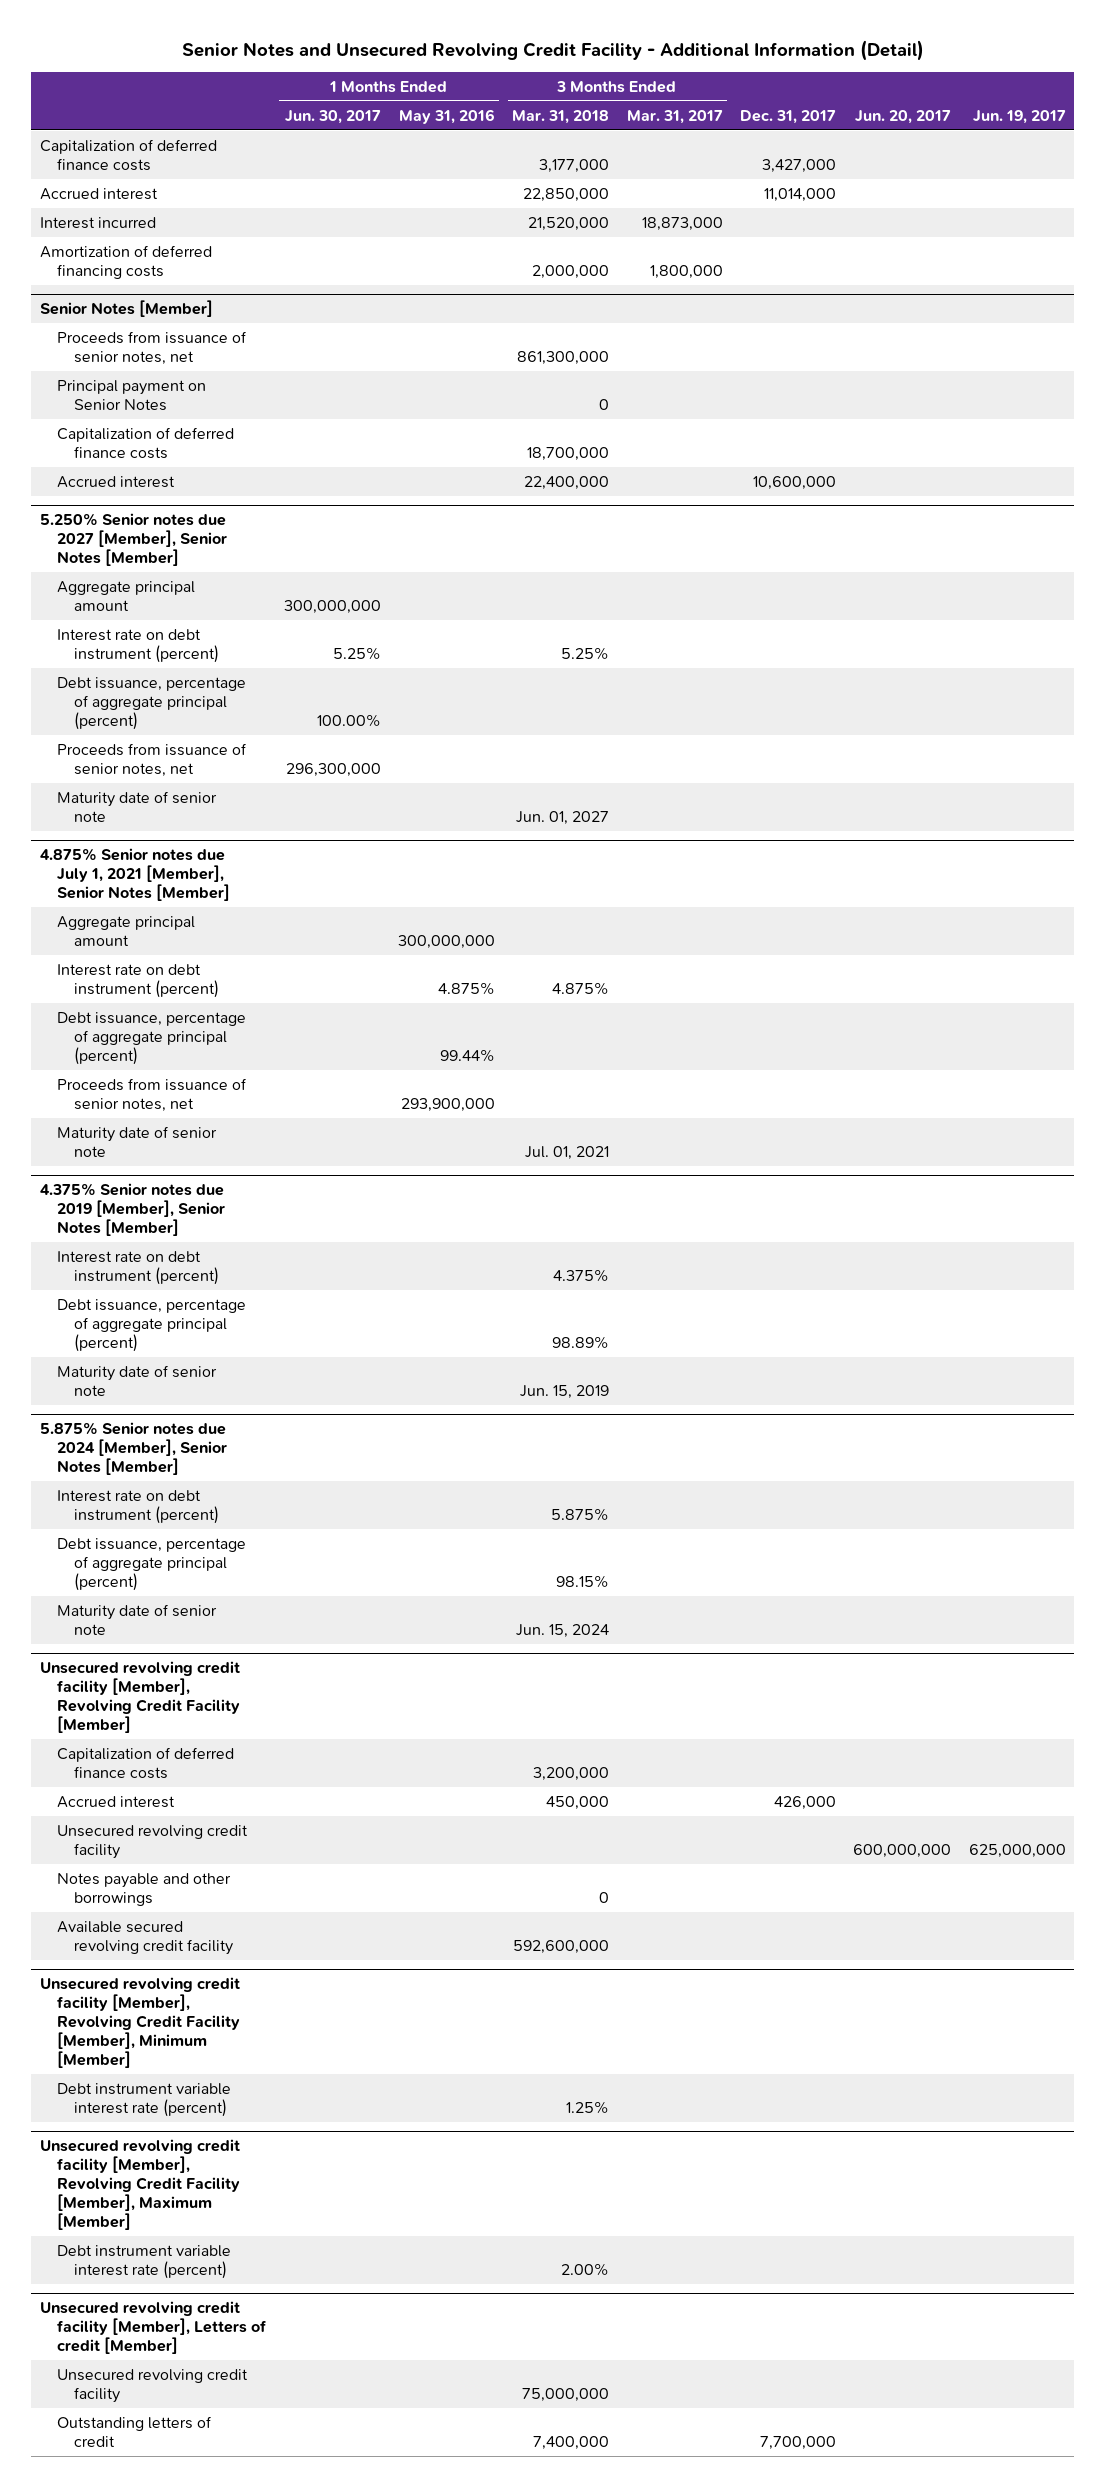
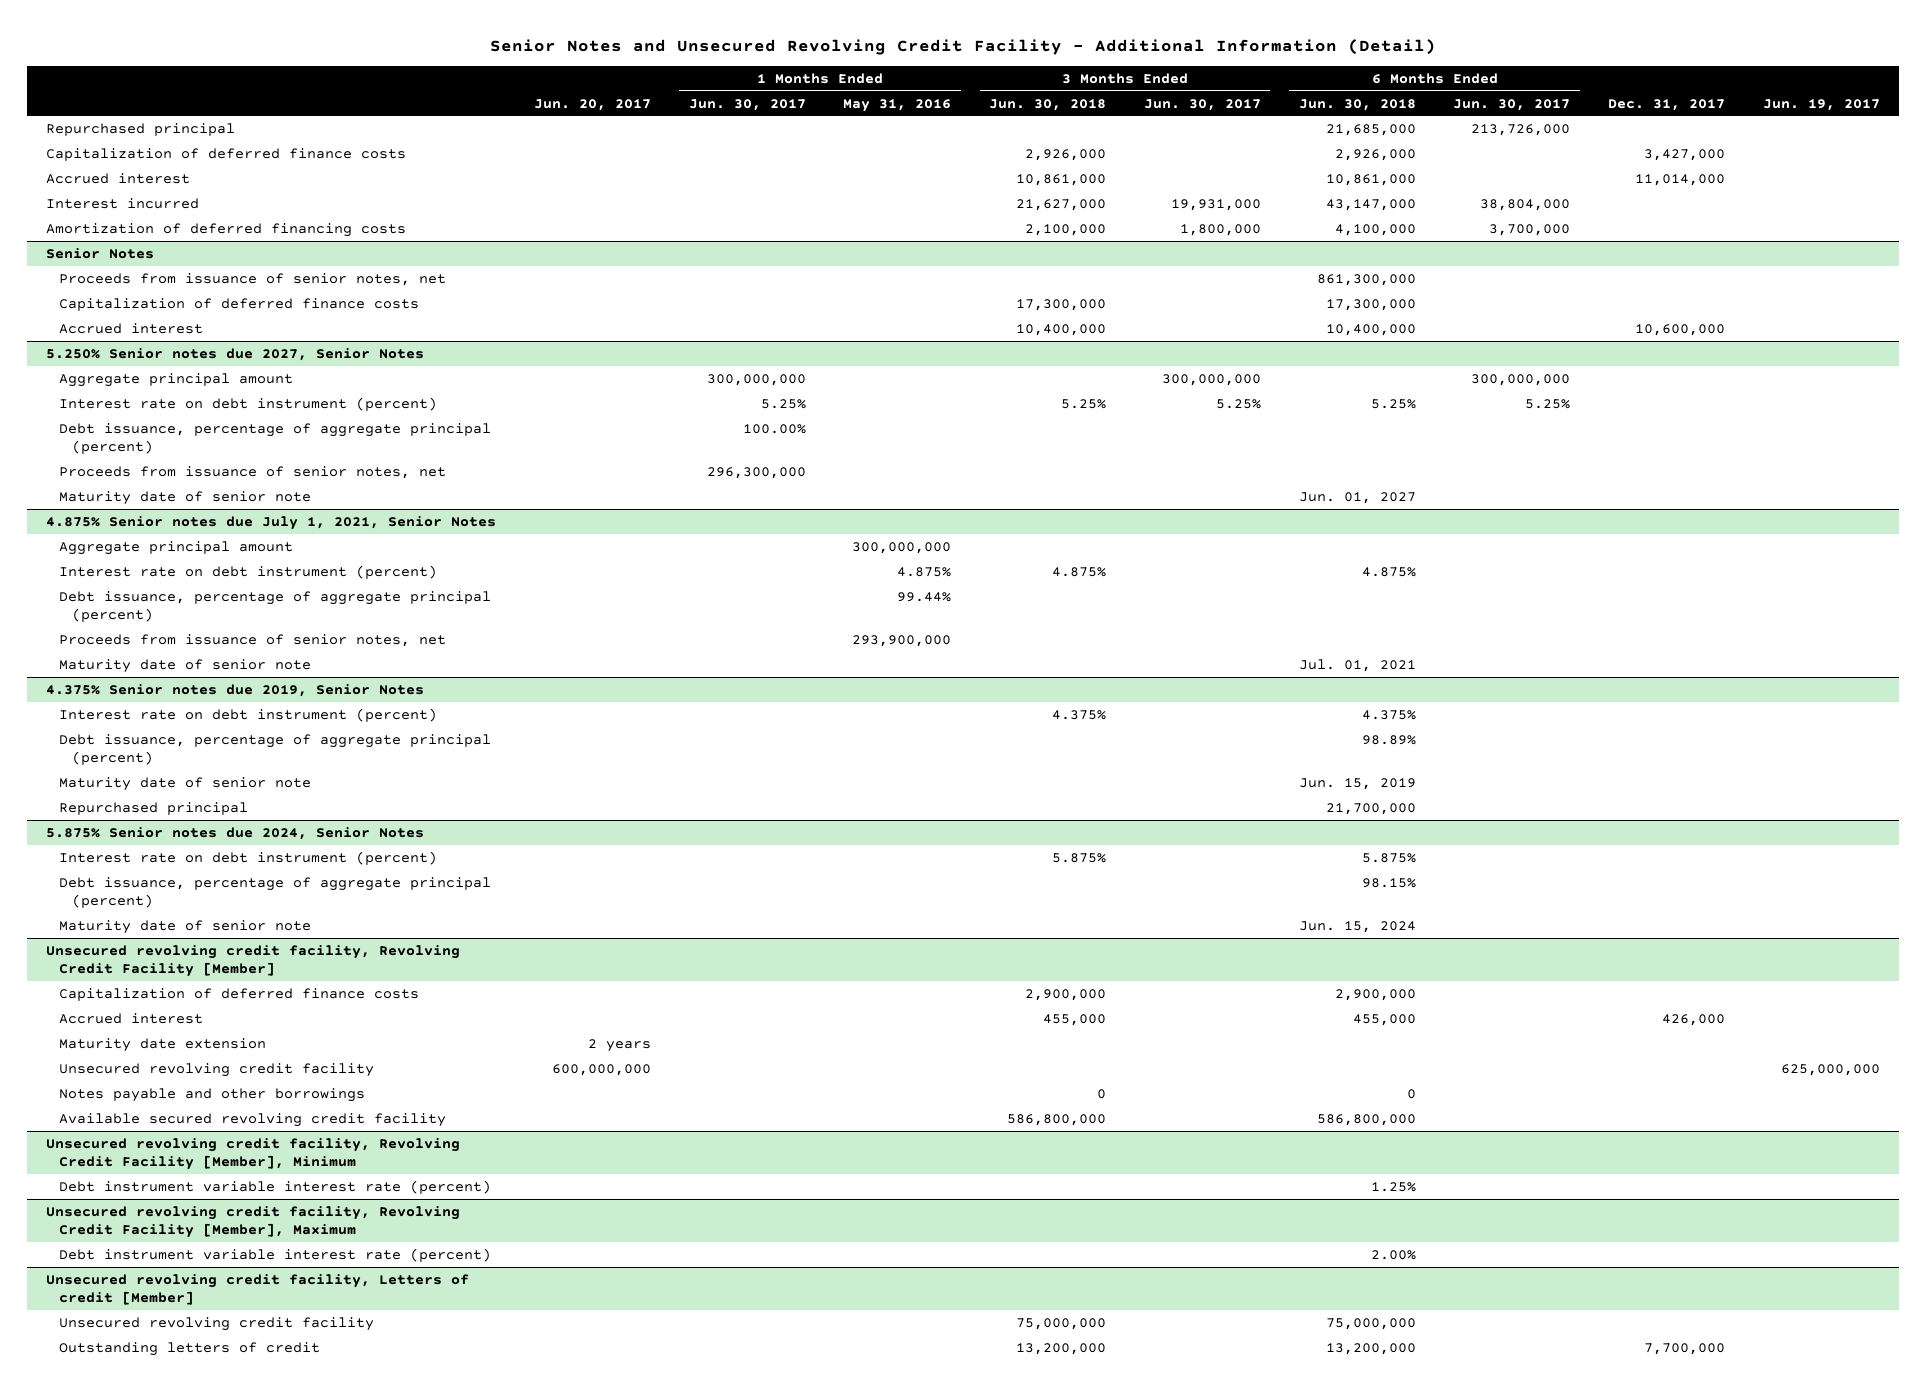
- | 1 Months Ended Jun. 30, 2017 | 1 Months Ended May 31, 2016 | 3 Months Ended Mar. 31, 2018 | 3 Months Ended Mar. 31, 2017 | Dec. 31, 2017 | Jun. 20, 2017 | Jun. 19, 2017
+ | Jun. 20, 2017 | 1 Months Ended Jun. 30, 2017 | 1 Months Ended May 31, 2016 | 3 Months Ended Jun. 30, 2018 | 3 Months Ended Jun. 30, 2017 | 6 Months Ended Jun. 30, 2018 | 6 Months Ended Jun. 30, 2017 | Dec. 31, 2017 | Jun. 19, 2017
+ Repurchased principal | | | | | | 21,685,000 | 213,726,000 | |
- Senior Notes [Member]
+ Senior Notes
- Principal payment on Senior Notes | | | 0 | | | |
- 5.250% Senior notes due 2027 [Member], Senior Notes [Member]
+ 5.250% Senior notes due 2027, Senior Notes
- 4.875% Senior notes due July 1, 2021 [Member], Senior Notes [Member]
+ 4.875% Senior notes due July 1, 2021, Senior Notes
- 4.375% Senior notes due 2019 [Member], Senior Notes [Member]
+ 4.375% Senior notes due 2019, Senior Notes
- 5.875% Senior notes due 2024 [Member], Senior Notes [Member]
+ Repurchased principal | | | | | | 21,700,000 | | |
+ 5.875% Senior notes due 2024, Senior Notes
- Unsecured revolving credit facility [Member], Revolving Credit Facility [Member]
+ Unsecured revolving credit facility, Revolving Credit Facility [Member]
+ Maturity date extension | 2 years | | | | | | | |
- Unsecured revolving credit facility [Member], Revolving Credit Facility [Member], Minimum [Member]
+ Unsecured revolving credit facility, Revolving Credit Facility [Member], Minimum
- Unsecured revolving credit facility [Member], Revolving Credit Facility [Member], Maximum [Member]
+ Unsecured revolving credit facility, Revolving Credit Facility [Member], Maximum
- Unsecured revolving credit facility [Member], Letters of credit [Member]
+ Unsecured revolving credit facility, Letters of credit [Member]

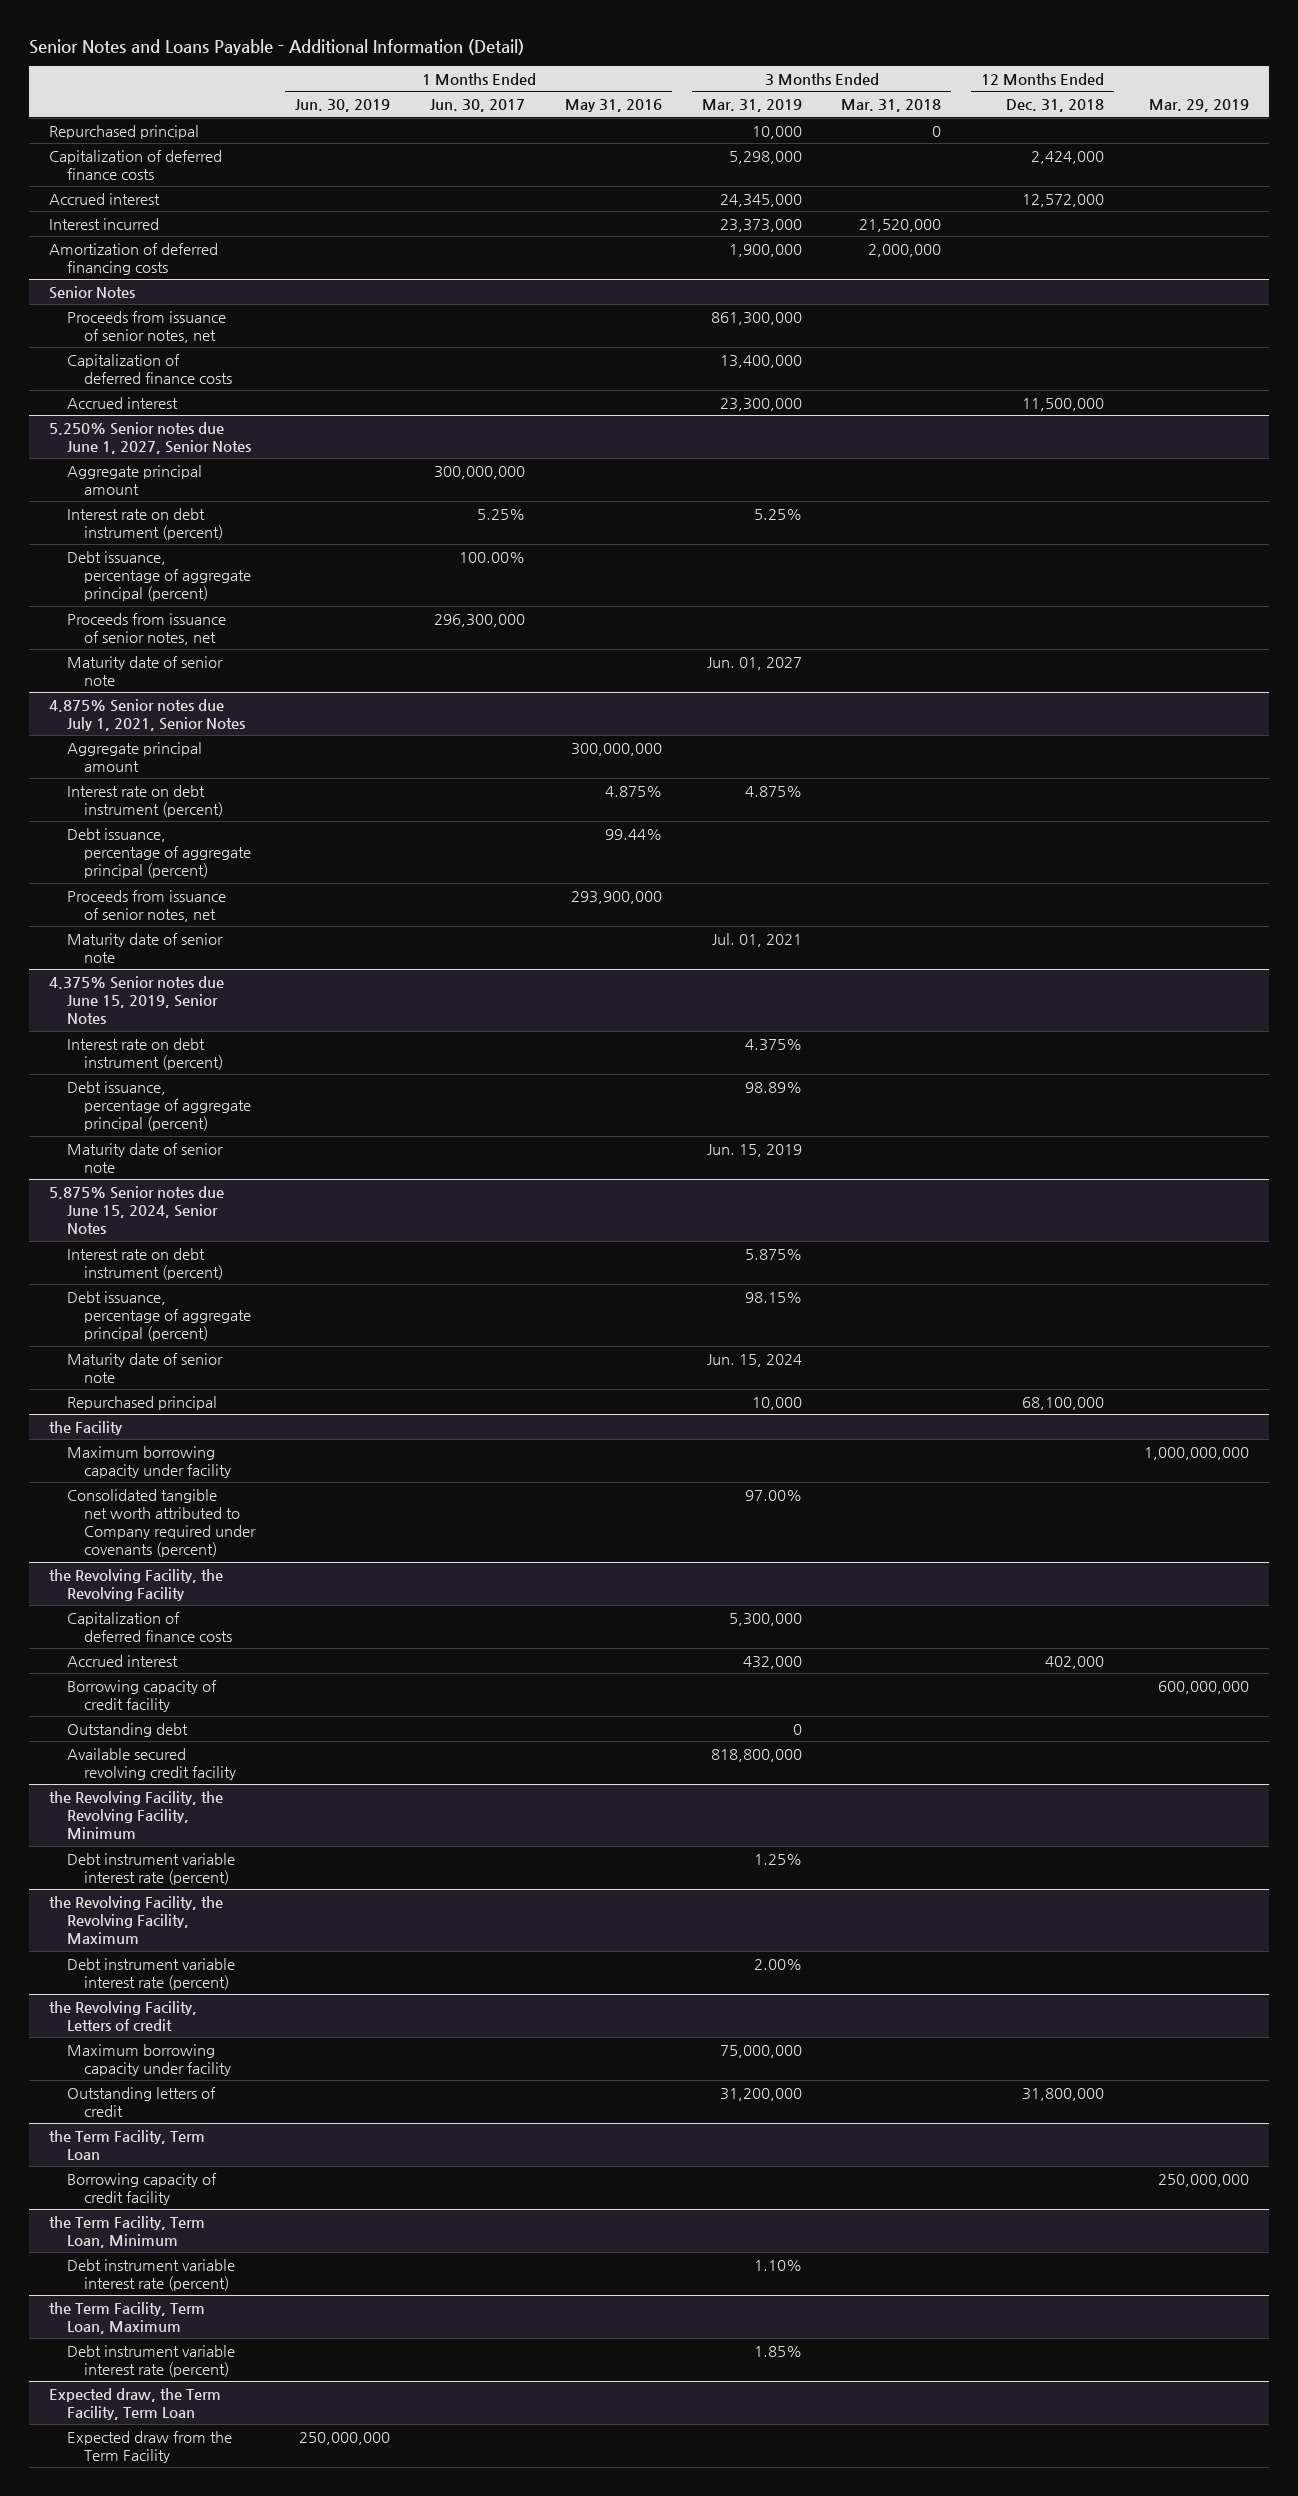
- Senior Notes and Unsecured Revolving Credit Facility - Additional Information (Detail)
+ Senior Notes and Loans Payable - Additional Information (Detail)
- | Jun. 20, 2017 | 1 Months Ended Jun. 30, 2017 | 1 Months Ended May 31, 2016 | 3 Months Ended Jun. 30, 2018 | 3 Months Ended Jun. 30, 2017 | 6 Months Ended Jun. 30, 2018 | 6 Months Ended Jun. 30, 2017 | Dec. 31, 2017 | Jun. 19, 2017
+ | 1 Months Ended Jun. 30, 2019 | 1 Months Ended Jun. 30, 2017 | 1 Months Ended May 31, 2016 | 3 Months Ended Mar. 31, 2019 | 3 Months Ended Mar. 31, 2018 | 12 Months Ended Dec. 31, 2018 | Mar. 29, 2019
- 5.250% Senior notes due 2027, Senior Notes
+ 5.250% Senior notes due June 1, 2027, Senior Notes
- 4.375% Senior notes due 2019, Senior Notes
+ 4.375% Senior notes due June 15, 2019, Senior Notes
- Repurchased principal | | | | | | 21,700,000 | | |
- 5.875% Senior notes due 2024, Senior Notes
+ 5.875% Senior notes due June 15, 2024, Senior Notes
- Unsecured revolving credit facility, Revolving Credit Facility [Member]
- Capitalization of deferred finance costs | | | | 2,900,000 | | 2,900,000 | | |
- Accrued interest | | | | 455,000 | | 455,000 | | 426,000 |
- Maturity date extension | 2 years | | | | | | | |
- Unsecured revolving credit facility | 600,000,000 | | | | | | | | 625,000,000
- Notes payable and other borrowings | | | | 0 | | 0 | | |
- Available secured revolving credit facility | | | | 586,800,000 | | 586,800,000 | | |
- Unsecured revolving credit facility, Revolving Credit Facility [Member], Minimum
+ Repurchased principal | | | | 10,000 | | 68,100,000 |
+ the Facility
+ Maximum borrowing capacity under facility | | | | | | | 1,000,000,000
+ Consolidated tangible net worth attributed to Company required under covenants (percent) | | | | 97.00% | | |
+ the Revolving Facility, the Revolving Facility
+ Capitalization of deferred finance costs | | | | 5,300,000 | | |
+ Accrued interest | | | | 432,000 | | 402,000 |
+ Borrowing capacity of credit facility | | | | | | | 600,000,000
+ Outstanding debt | | | | 0 | | |
+ Available secured revolving credit facility | | | | 818,800,000 | | |
+ the Revolving Facility, the Revolving Facility, Minimum
- Unsecured revolving credit facility, Revolving Credit Facility [Member], Maximum
+ the Revolving Facility, the Revolving Facility, Maximum
- Unsecured revolving credit facility, Letters of credit [Member]
- Unsecured revolving credit facility | | | | 75,000,000 | | 75,000,000 | | |
+ the Revolving Facility, Letters of credit
+ Maximum borrowing capacity under facility | | | | 75,000,000 | | |
+ the Term Facility, Term Loan
+ Borrowing capacity of credit facility | | | | | | | 250,000,000
+ the Term Facility, Term Loan, Minimum
+ Debt instrument variable interest rate (percent) | | | | 1.10% | | |
+ the Term Facility, Term Loan, Maximum
+ Debt instrument variable interest rate (percent) | | | | 1.85% | | |
+ Expected draw, the Term Facility, Term Loan
+ Expected draw from the Term Facility | 250,000,000 | | | | | |

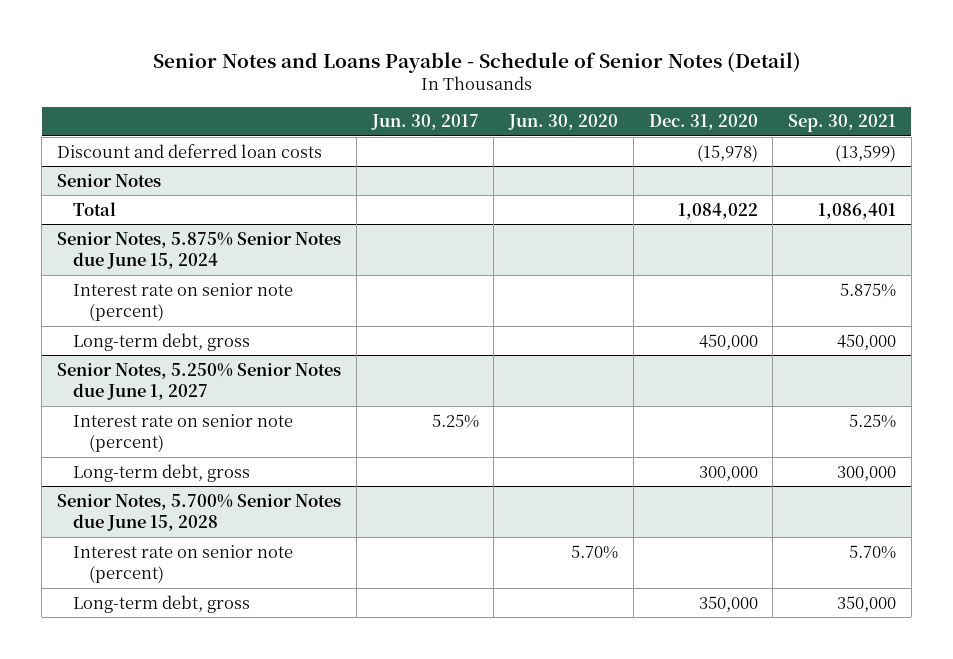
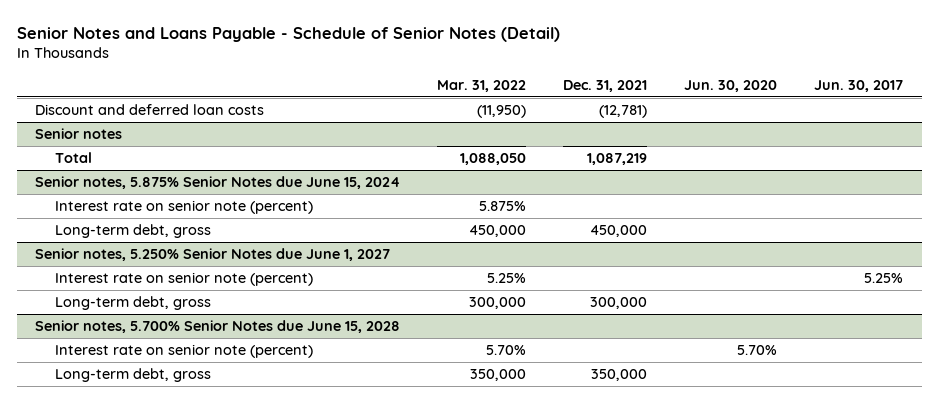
- | Jun. 30, 2017 | Jun. 30, 2020 | Dec. 31, 2020 | Sep. 30, 2021
+ | Mar. 31, 2022 | Dec. 31, 2021 | Jun. 30, 2020 | Jun. 30, 2017
- Senior Notes
+ Senior notes
- Senior Notes, 5.875% Senior Notes due June 15, 2024
+ Senior notes, 5.875% Senior Notes due June 15, 2024
- Senior Notes, 5.250% Senior Notes due June 1, 2027
+ Senior notes, 5.250% Senior Notes due June 1, 2027
- Senior Notes, 5.700% Senior Notes due June 15, 2028
+ Senior notes, 5.700% Senior Notes due June 15, 2028

